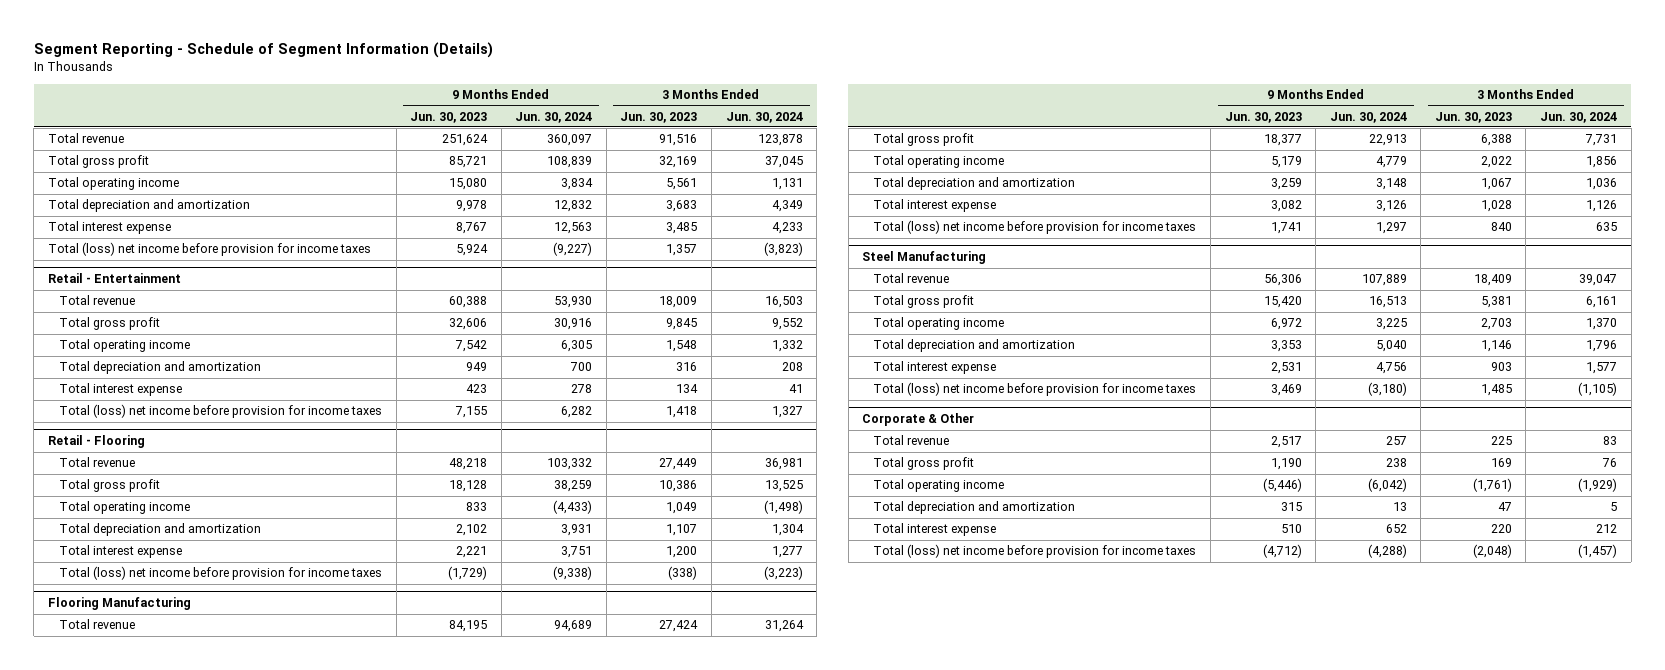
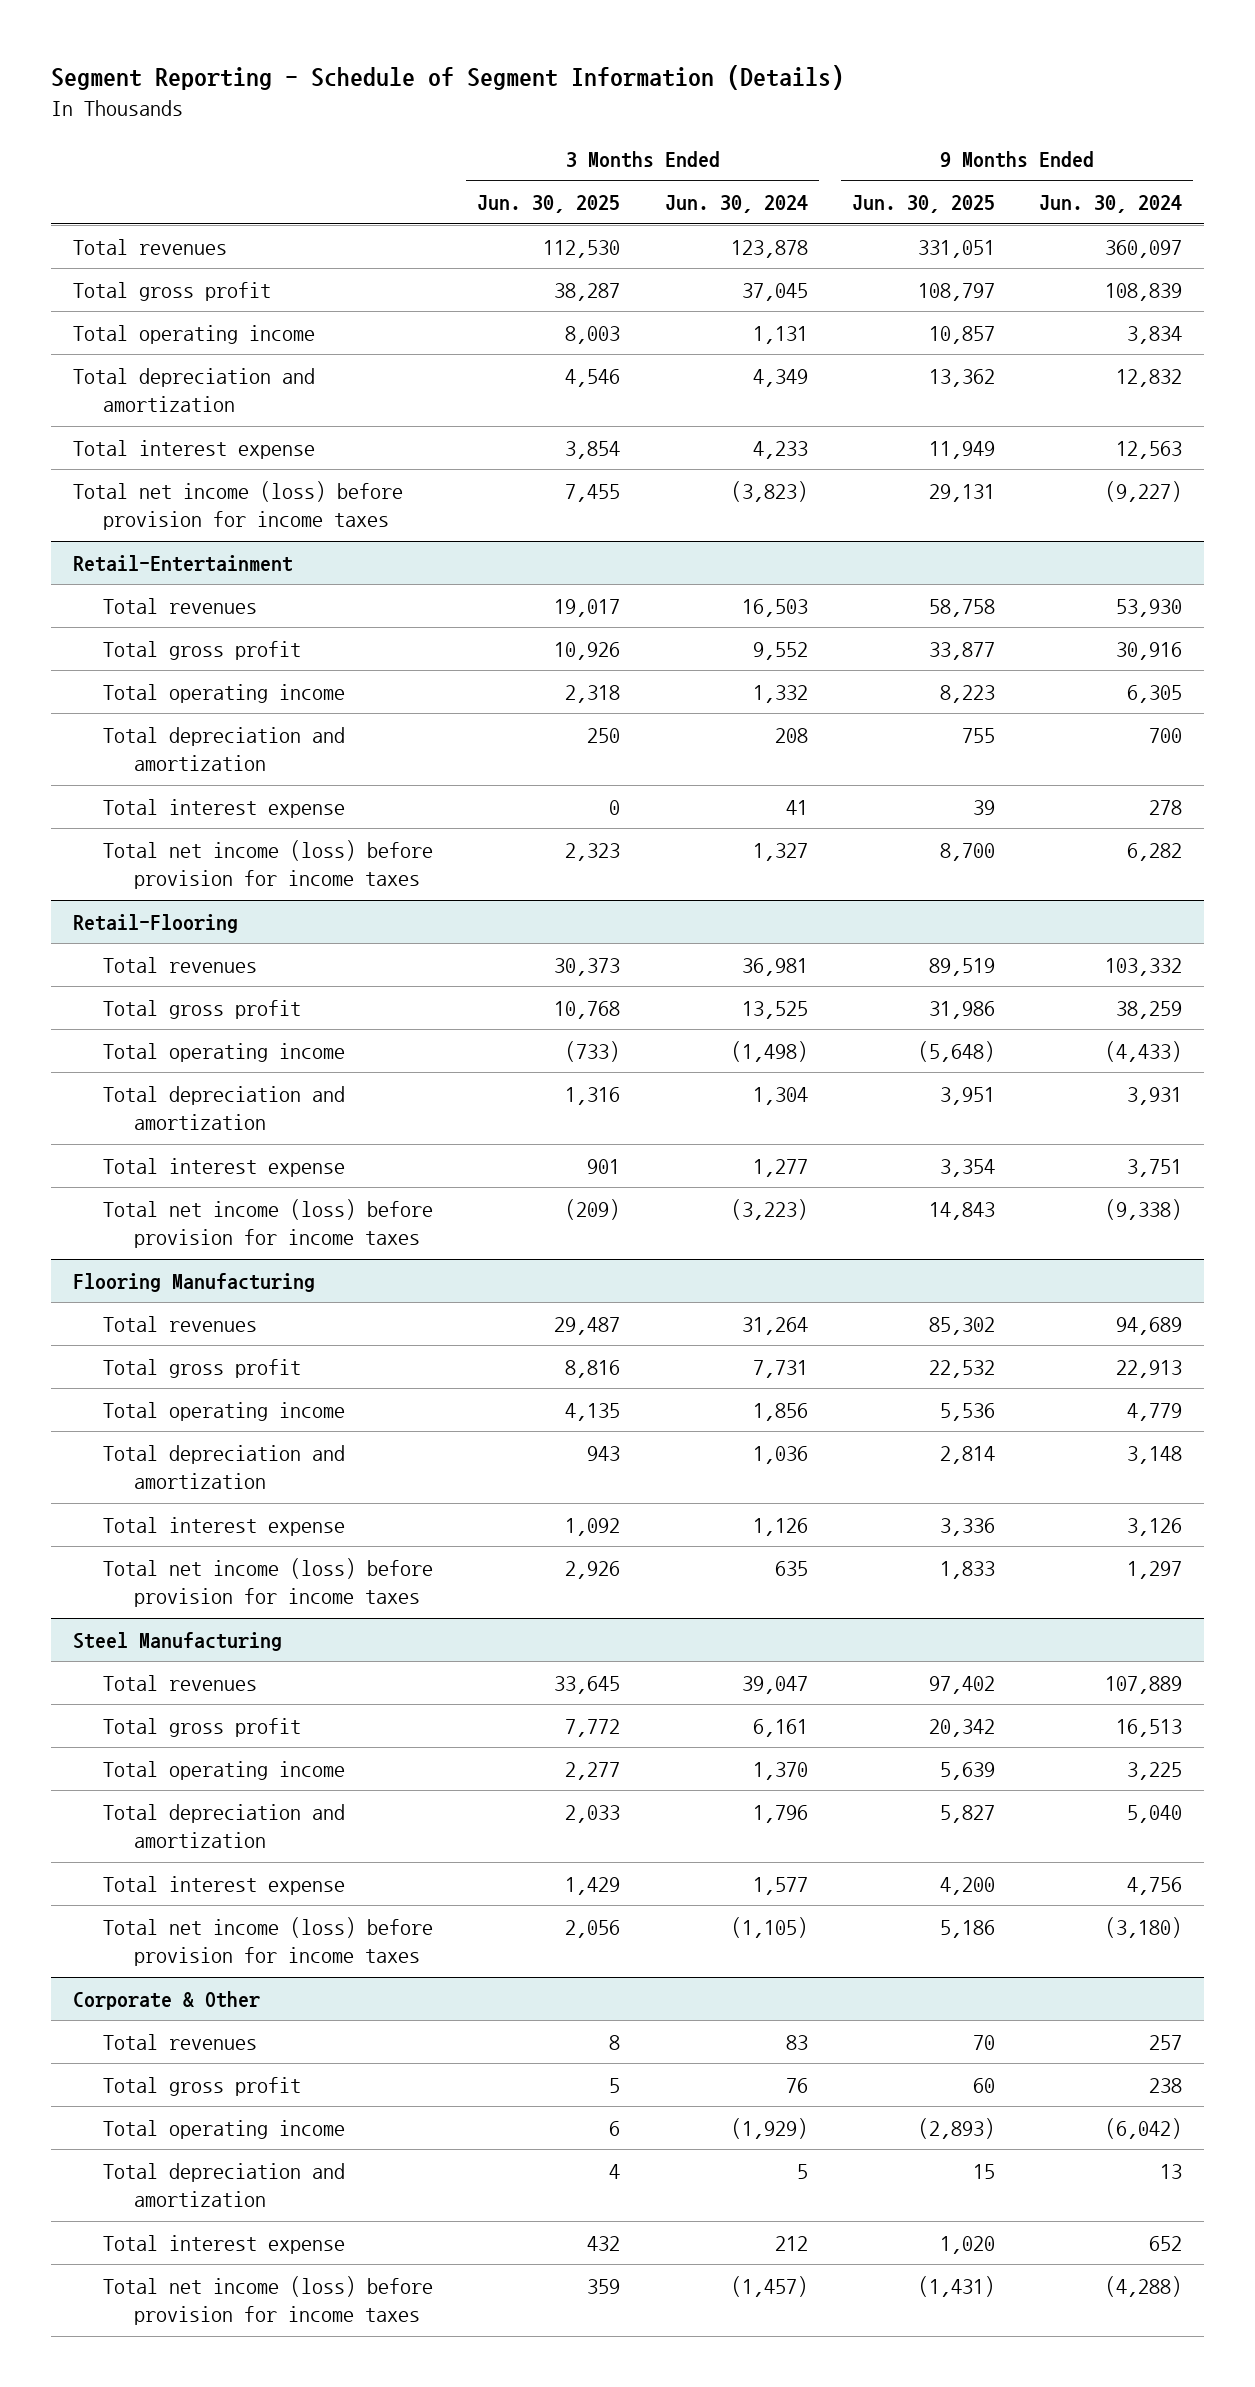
- | 9 Months Ended Jun. 30, 2023 | 9 Months Ended Jun. 30, 2024 | 3 Months Ended Jun. 30, 2023 | 3 Months Ended Jun. 30, 2024
+ | 3 Months Ended Jun. 30, 2025 | 3 Months Ended Jun. 30, 2024 | 9 Months Ended Jun. 30, 2025 | 9 Months Ended Jun. 30, 2024
- Total revenue | 251,624 | 360,097 | 91,516 | 123,878
+ Total revenues | 112,530 | 123,878 | 331,051 | 360,097
- Total (loss) net income before provision for income taxes | 5,924 | (9,227) | 1,357 | (3,823)
- Retail - Entertainment
- Total revenue | 60,388 | 53,930 | 18,009 | 16,503
+ Total net income (loss) before provision for income taxes | 7,455 | (3,823) | 29,131 | (9,227)
+ Retail-Entertainment
+ Total revenues | 19,017 | 16,503 | 58,758 | 53,930
- Total (loss) net income before provision for income taxes | 7,155 | 6,282 | 1,418 | 1,327
- Retail - Flooring
- Total revenue | 48,218 | 103,332 | 27,449 | 36,981
+ Total net income (loss) before provision for income taxes | 2,323 | 1,327 | 8,700 | 6,282
+ Retail-Flooring
+ Total revenues | 30,373 | 36,981 | 89,519 | 103,332
- Total (loss) net income before provision for income taxes | (1,729) | (9,338) | (338) | (3,223)
+ Total net income (loss) before provision for income taxes | (209) | (3,223) | 14,843 | (9,338)
@ Flooring Manufacturing
- Total revenue | 84,195 | 94,689 | 27,424 | 31,264
+ Total revenues | 29,487 | 31,264 | 85,302 | 94,689
- Total (loss) net income before provision for income taxes | 1,741 | 1,297 | 840 | 635
+ Total net income (loss) before provision for income taxes | 2,926 | 635 | 1,833 | 1,297
@ Steel Manufacturing
- Total revenue | 56,306 | 107,889 | 18,409 | 39,047
+ Total revenues | 33,645 | 39,047 | 97,402 | 107,889
- Total (loss) net income before provision for income taxes | 3,469 | (3,180) | 1,485 | (1,105)
+ Total net income (loss) before provision for income taxes | 2,056 | (1,105) | 5,186 | (3,180)
@ Corporate & Other
- Total revenue | 2,517 | 257 | 225 | 83
+ Total revenues | 8 | 83 | 70 | 257
- Total (loss) net income before provision for income taxes | (4,712) | (4,288) | (2,048) | (1,457)
+ Total net income (loss) before provision for income taxes | 359 | (1,457) | (1,431) | (4,288)

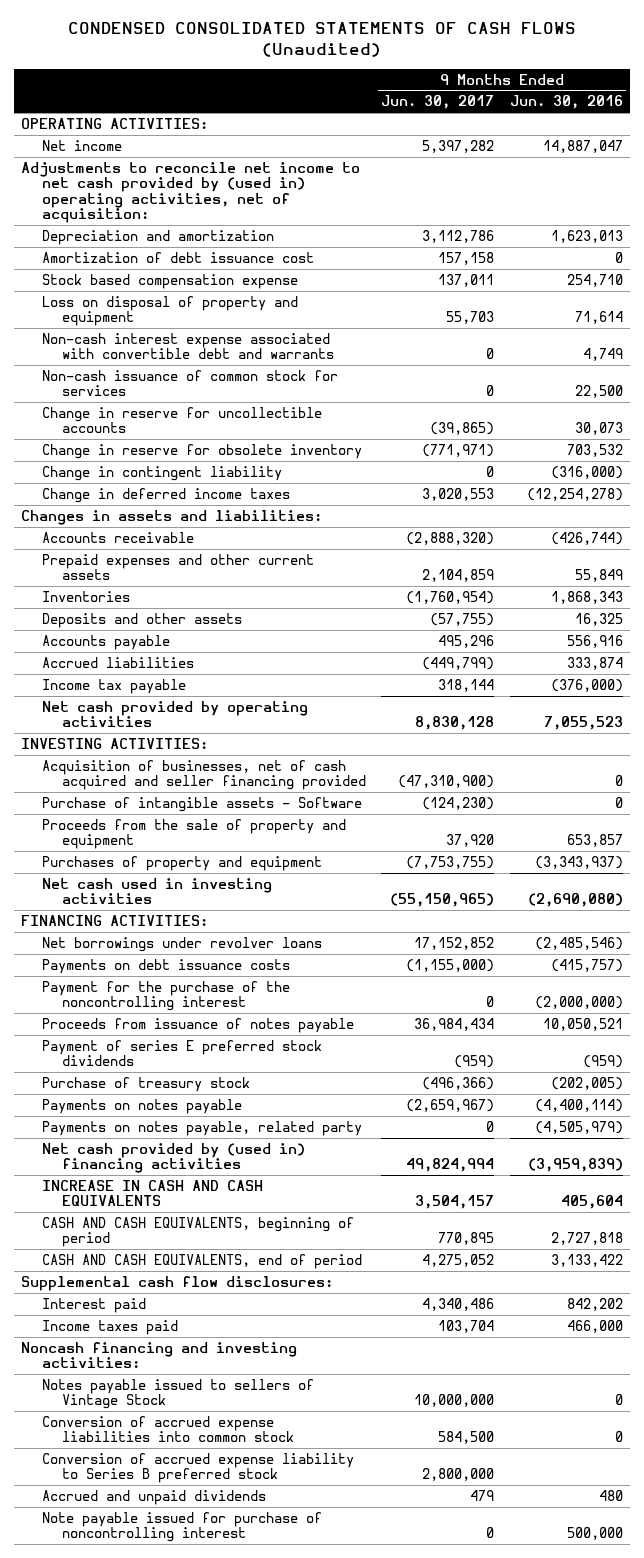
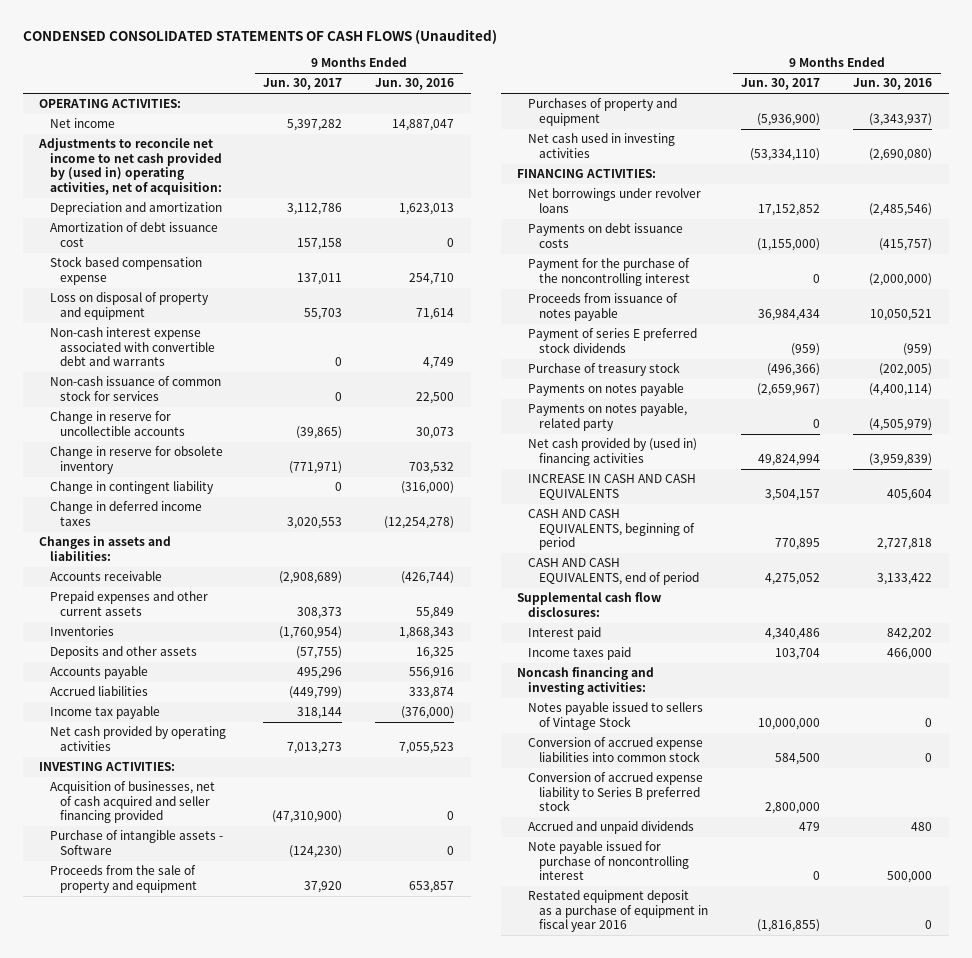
- Accounts receivable | (2,888,320) | (426,744)
- Prepaid expenses and other current assets | 2,104,859 | 55,849
+ Accounts receivable | (2,908,689) | (426,744)
+ Prepaid expenses and other current assets | 308,373 | 55,849
- Net cash provided by operating activities | 8,830,128 | 7,055,523
+ Net cash provided by operating activities | 7,013,273 | 7,055,523
- Purchases of property and equipment | (7,753,755) | (3,343,937)
- Net cash used in investing activities | (55,150,965) | (2,690,080)
+ Purchases of property and equipment | (5,936,900) | (3,343,937)
+ Net cash used in investing activities | (53,334,110) | (2,690,080)
+ Restated equipment deposit as a purchase of equipment in fiscal year 2016 | (1,816,855) | 0

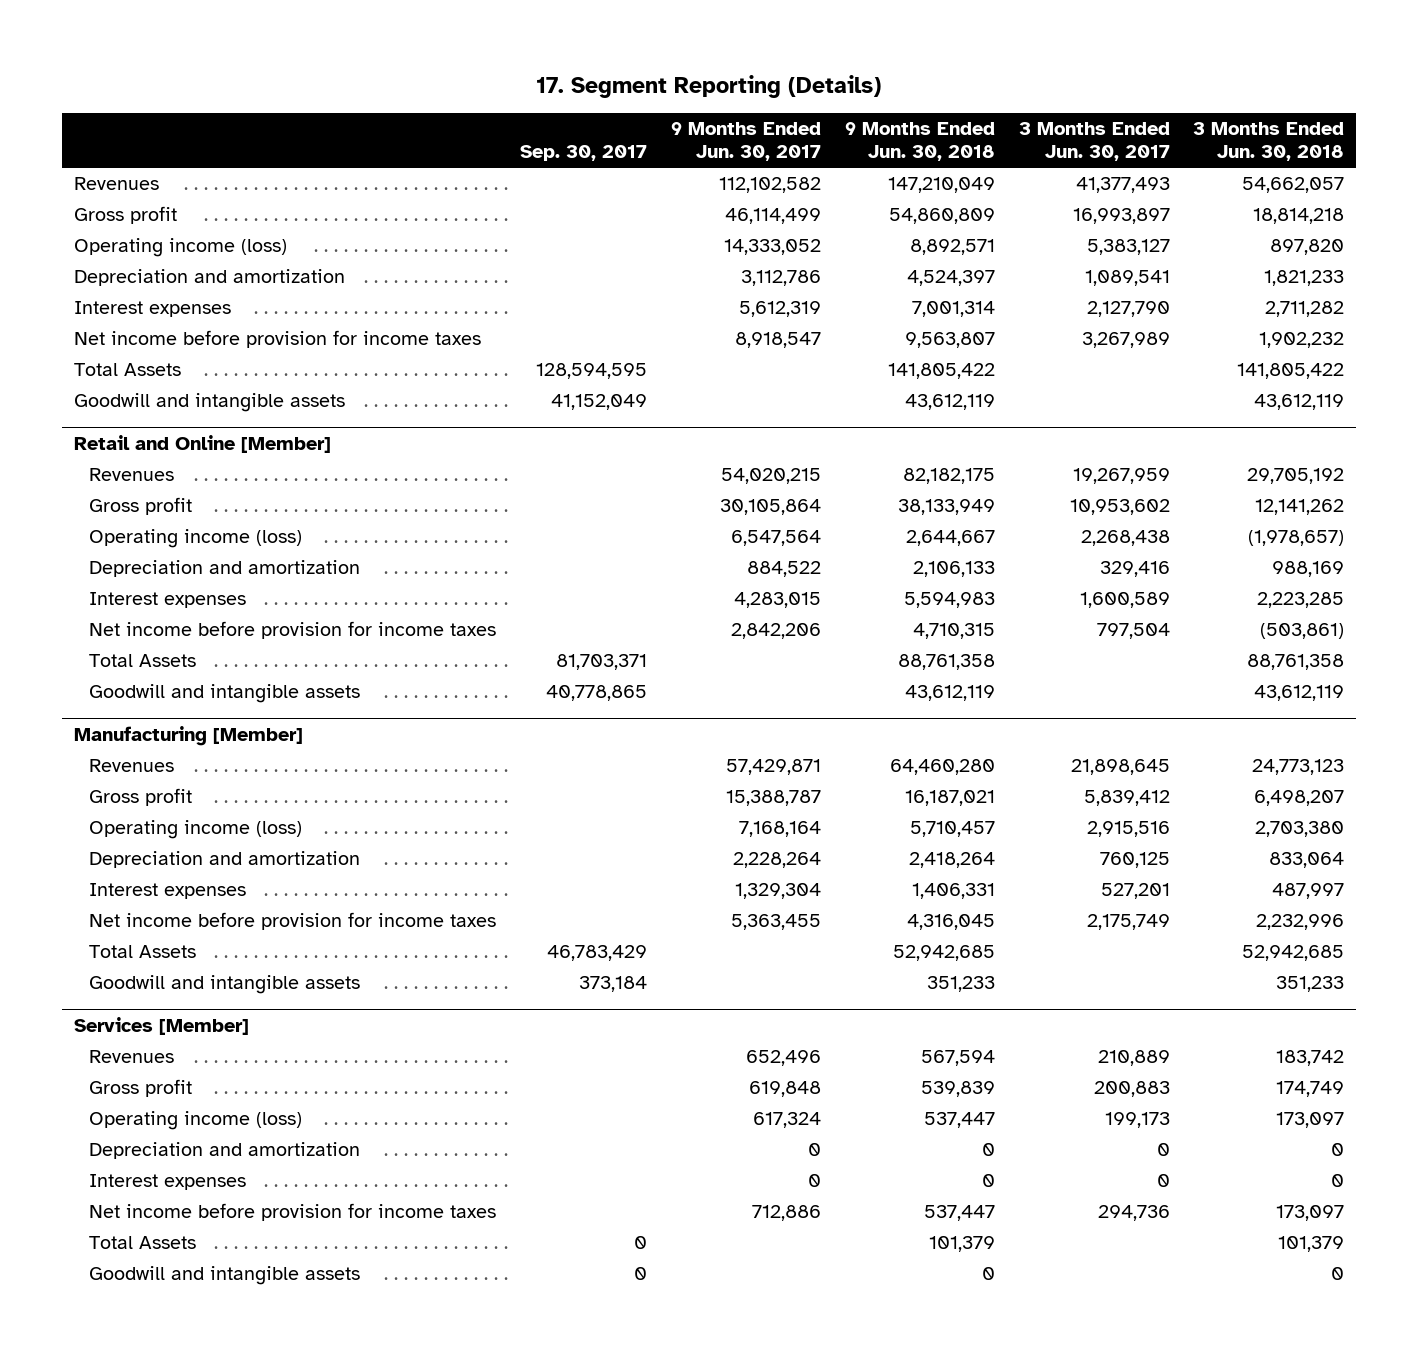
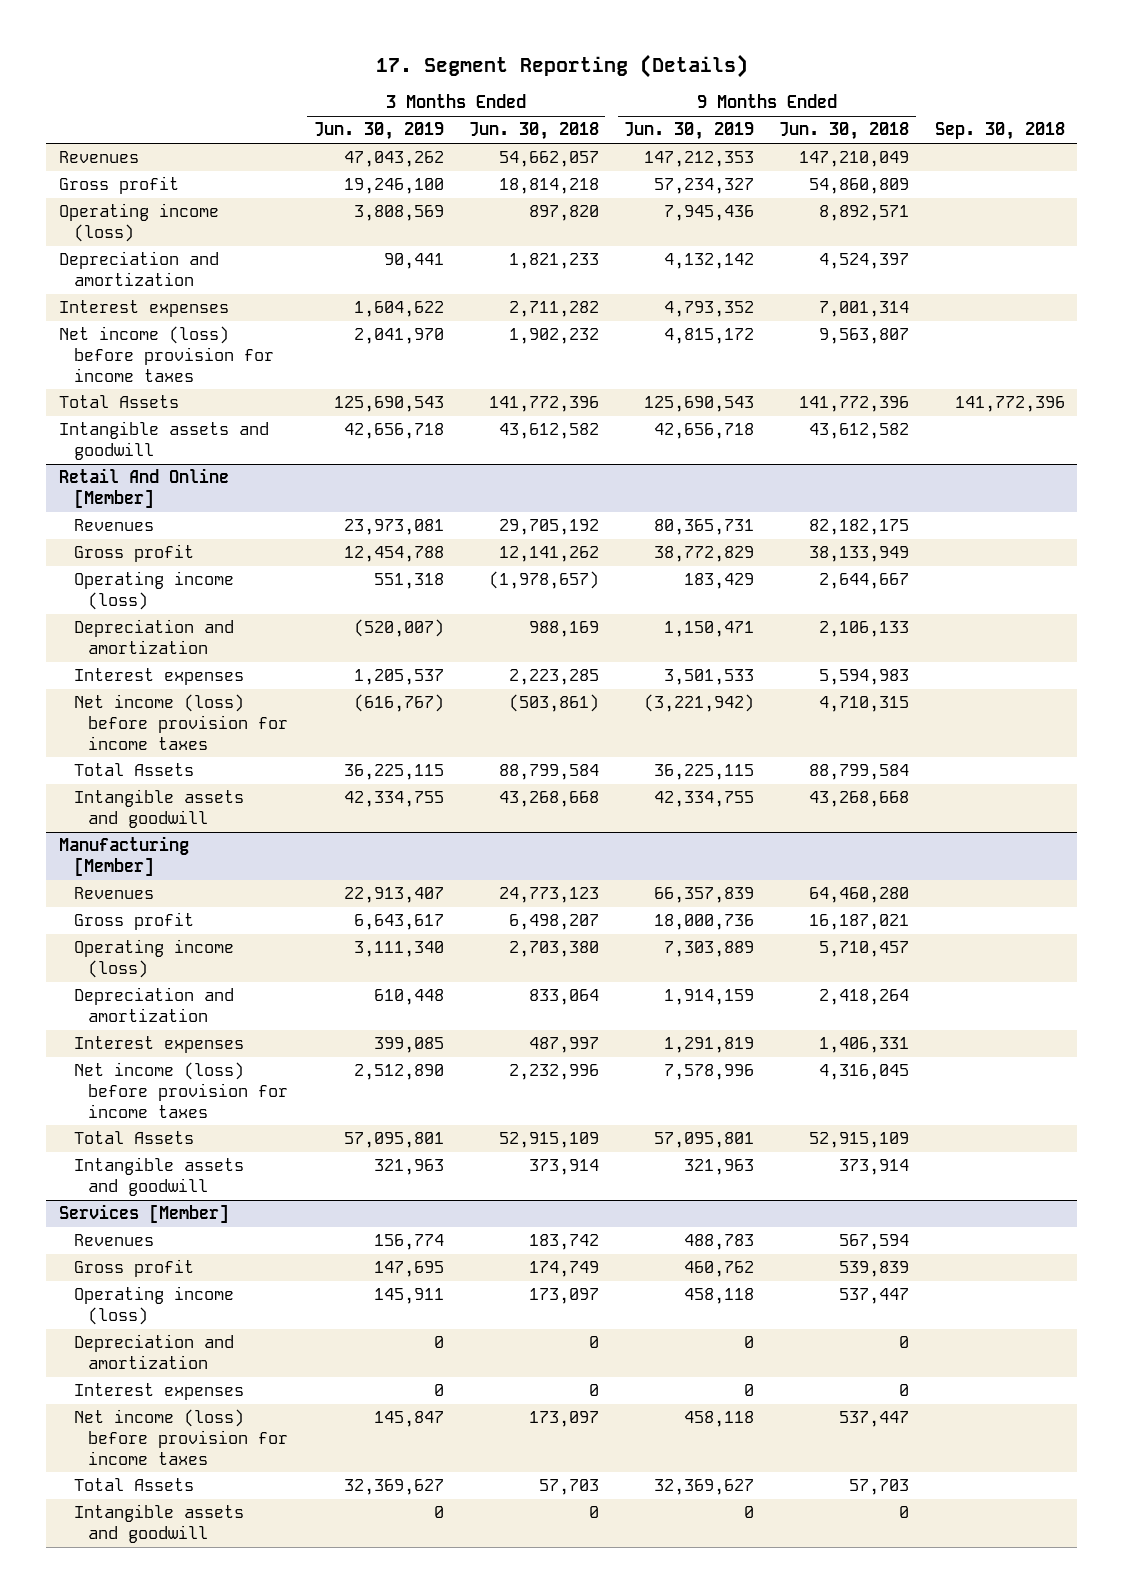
- | Sep. 30, 2017 | 9 Months Ended Jun. 30, 2017 | 9 Months Ended Jun. 30, 2018 | 3 Months Ended Jun. 30, 2017 | 3 Months Ended Jun. 30, 2018
+ | 3 Months Ended Jun. 30, 2019 | 3 Months Ended Jun. 30, 2018 | 9 Months Ended Jun. 30, 2019 | 9 Months Ended Jun. 30, 2018 | Sep. 30, 2018
- Net income before provision for income taxes | | 8,918,547 | 9,563,807 | 3,267,989 | 1,902,232
- Total Assets | 128,594,595 | | 141,805,422 | | 141,805,422
- Goodwill and intangible assets | 41,152,049 | | 43,612,119 | | 43,612,119
- Retail and Online [Member]
+ Net income (loss) before provision for income taxes | 2,041,970 | 1,902,232 | 4,815,172 | 9,563,807 |
+ Total Assets | 125,690,543 | 141,772,396 | 125,690,543 | 141,772,396 | 141,772,396
+ Intangible assets and goodwill | 42,656,718 | 43,612,582 | 42,656,718 | 43,612,582 |
+ Retail And Online [Member]
- Net income before provision for income taxes | | 2,842,206 | 4,710,315 | 797,504 | (503,861)
- Total Assets | 81,703,371 | | 88,761,358 | | 88,761,358
- Goodwill and intangible assets | 40,778,865 | | 43,612,119 | | 43,612,119
+ Net income (loss) before provision for income taxes | (616,767) | (503,861) | (3,221,942) | 4,710,315 |
+ Total Assets | 36,225,115 | 88,799,584 | 36,225,115 | 88,799,584 |
+ Intangible assets and goodwill | 42,334,755 | 43,268,668 | 42,334,755 | 43,268,668 |
@ Manufacturing [Member]
- Net income before provision for income taxes | | 5,363,455 | 4,316,045 | 2,175,749 | 2,232,996
- Total Assets | 46,783,429 | | 52,942,685 | | 52,942,685
- Goodwill and intangible assets | 373,184 | | 351,233 | | 351,233
+ Net income (loss) before provision for income taxes | 2,512,890 | 2,232,996 | 7,578,996 | 4,316,045 |
+ Total Assets | 57,095,801 | 52,915,109 | 57,095,801 | 52,915,109 |
+ Intangible assets and goodwill | 321,963 | 373,914 | 321,963 | 373,914 |
@ Services [Member]
- Net income before provision for income taxes | | 712,886 | 537,447 | 294,736 | 173,097
- Total Assets | 0 | | 101,379 | | 101,379
- Goodwill and intangible assets | 0 | | 0 | | 0
+ Net income (loss) before provision for income taxes | 145,847 | 173,097 | 458,118 | 537,447 |
+ Total Assets | 32,369,627 | 57,703 | 32,369,627 | 57,703 |
+ Intangible assets and goodwill | 0 | 0 | 0 | 0 |

